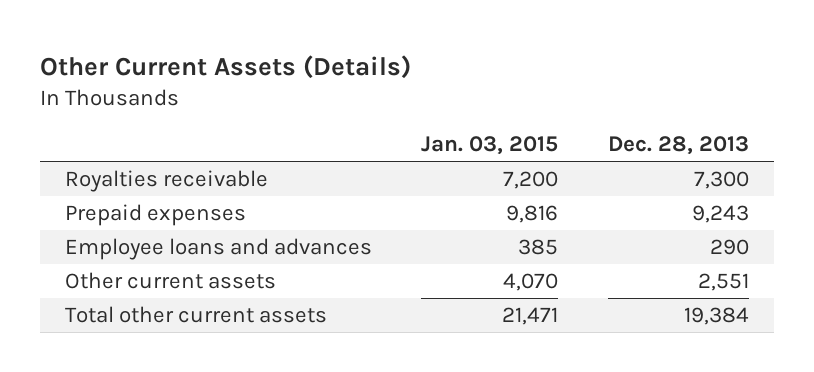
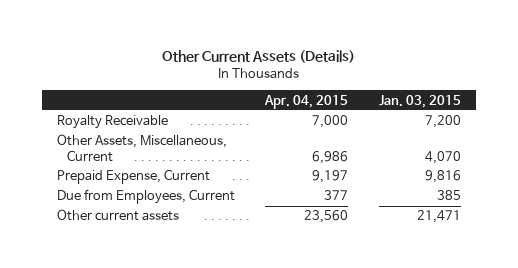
- | Jan. 03, 2015 | Dec. 28, 2013
+ | Apr. 04, 2015 | Jan. 03, 2015
- Royalties receivable | 7,200 | 7,300
- Prepaid expenses | 9,816 | 9,243
- Employee loans and advances | 385 | 290
- Other current assets | 4,070 | 2,551
- Total other current assets | 21,471 | 19,384
+ Royalty Receivable | 7,000 | 7,200
+ Other Assets, Miscellaneous, Current | 6,986 | 4,070
+ Prepaid Expense, Current | 9,197 | 9,816
+ Due from Employees, Current | 377 | 385
+ Other current assets | 23,560 | 21,471

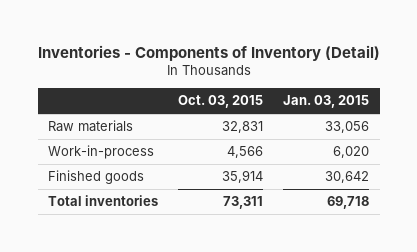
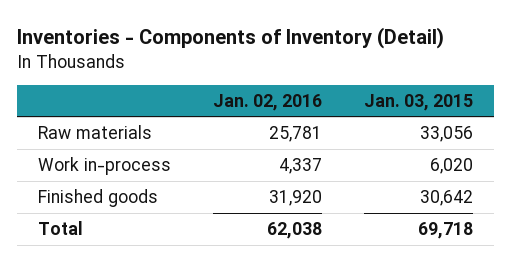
- | Oct. 03, 2015 | Jan. 03, 2015
+ | Jan. 02, 2016 | Jan. 03, 2015
- Work-in-process | 4,566 | 6,020
+ Work in-process | 4,337 | 6,020
- Total inventories | 73,311 | 69,718
+ Total | 62,038 | 69,718

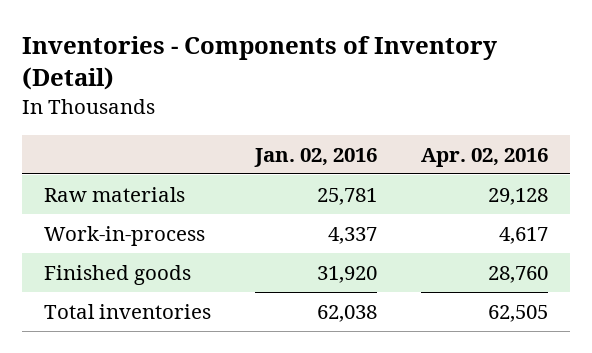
- | Jan. 02, 2016 | Jan. 03, 2015
+ | Jan. 02, 2016 | Apr. 02, 2016
- Work in-process | 4,337 | 6,020
+ Work-in-process | 4,337 | 4,617
- Total | 62,038 | 69,718
+ Total inventories | 62,038 | 62,505

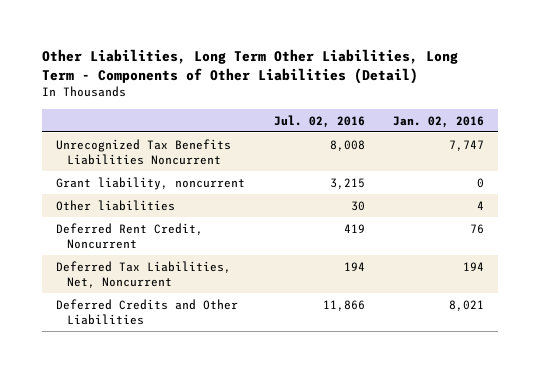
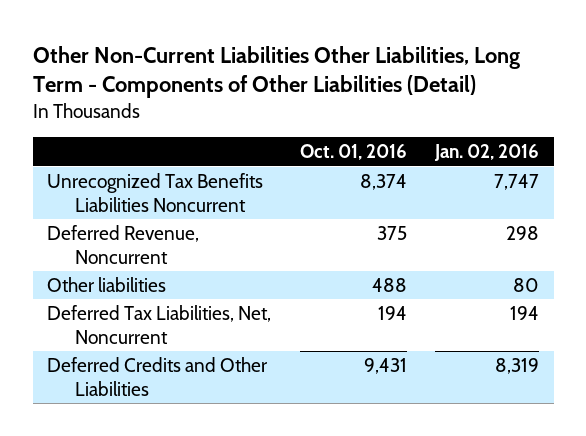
- Other Liabilities, Long Term Other Liabilities, Long Term - Components of Other Liabilities (Detail)
+ Other Non-Current Liabilities Other Liabilities, Long Term - Components of Other Liabilities (Detail)
- | Jul. 02, 2016 | Jan. 02, 2016
+ | Oct. 01, 2016 | Jan. 02, 2016
- Grant liability, noncurrent | 3,215 | 0
- Other liabilities | 30 | 4
- Deferred Rent Credit, Noncurrent | 419 | 76
+ Deferred Revenue, Noncurrent | 375 | 298
+ Other liabilities | 488 | 80
- Deferred Credits and Other Liabilities | 11,866 | 8,021
+ Deferred Credits and Other Liabilities | 9,431 | 8,319

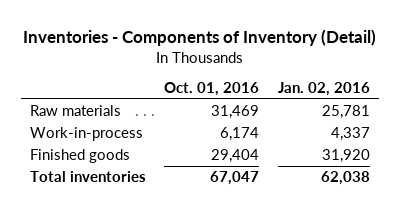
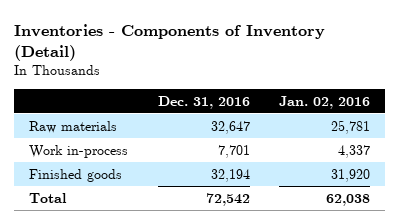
- | Oct. 01, 2016 | Jan. 02, 2016
+ | Dec. 31, 2016 | Jan. 02, 2016
- Work-in-process | 6,174 | 4,337
+ Work in-process | 7,701 | 4,337
- Total inventories | 67,047 | 62,038
+ Total | 72,542 | 62,038

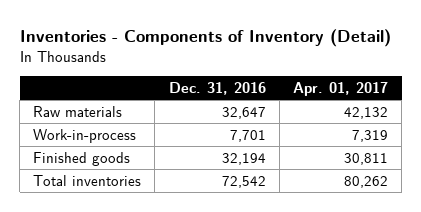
- | Dec. 31, 2016 | Jan. 02, 2016
+ | Dec. 31, 2016 | Apr. 01, 2017
- Work in-process | 7,701 | 4,337
+ Work-in-process | 7,701 | 7,319
- Total | 72,542 | 62,038
+ Total inventories | 72,542 | 80,262

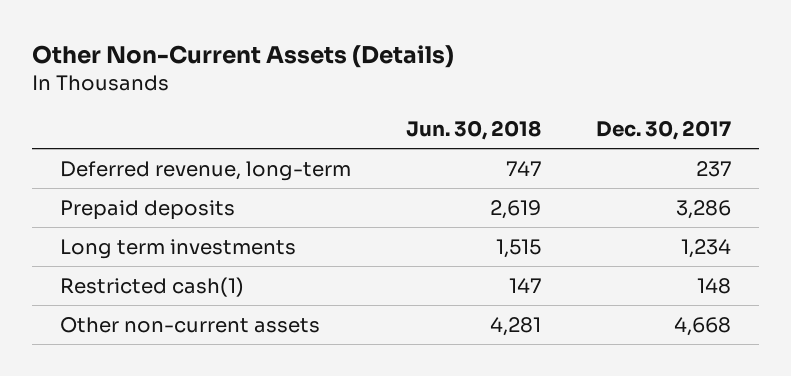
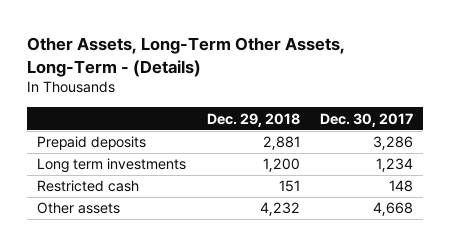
- Other Non-Current Assets (Details)
+ Other Assets, Long-Term Other Assets, Long-Term - (Details)
- | Jun. 30, 2018 | Dec. 30, 2017
+ | Dec. 29, 2018 | Dec. 30, 2017
- Deferred revenue, long-term | 747 | 237
- Restricted cash(1) | 147 | 148
- Other non-current assets | 4,281 | 4,668
+ Restricted cash | 151 | 148
+ Other assets | 4,232 | 4,668

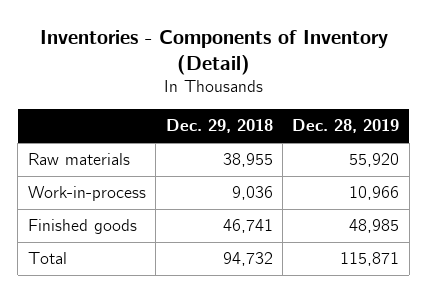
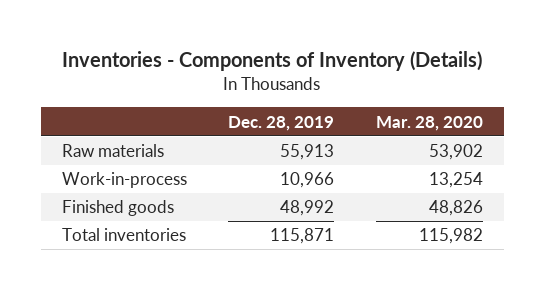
- Inventories - Components of Inventory (Detail)
+ Inventories - Components of Inventory (Details)
- | Dec. 29, 2018 | Dec. 28, 2019
+ | Dec. 28, 2019 | Mar. 28, 2020
- Raw materials | 38,955 | 55,920
+ Raw materials | 55,913 | 53,902
- Finished goods | 46,741 | 48,985
- Total | 94,732 | 115,871
+ Finished goods | 48,992 | 48,826
+ Total inventories | 115,871 | 115,982

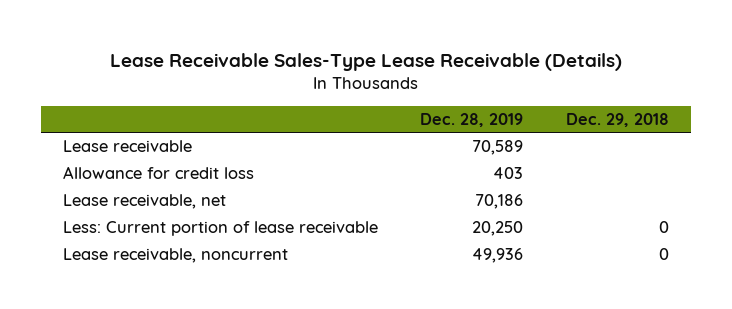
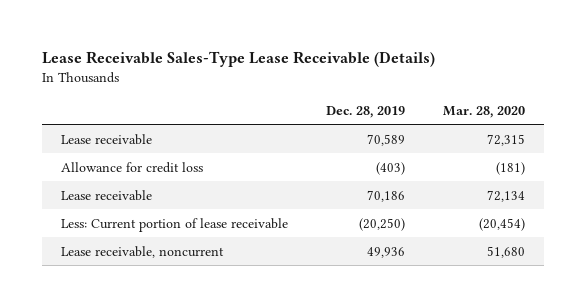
- | Dec. 28, 2019 | Dec. 29, 2018
+ | Dec. 28, 2019 | Mar. 28, 2020
- Allowance for credit loss | 403 |
- Lease receivable, net | 70,186 |
- Less: Current portion of lease receivable | 20,250 | 0
+ Allowance for credit loss | (403) | (181)
+ Lease receivable | 70,186 | 72,134
+ Less: Current portion of lease receivable | (20,250) | (20,454)

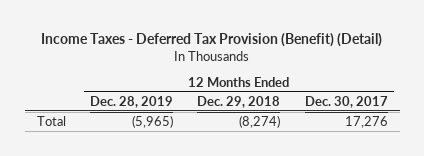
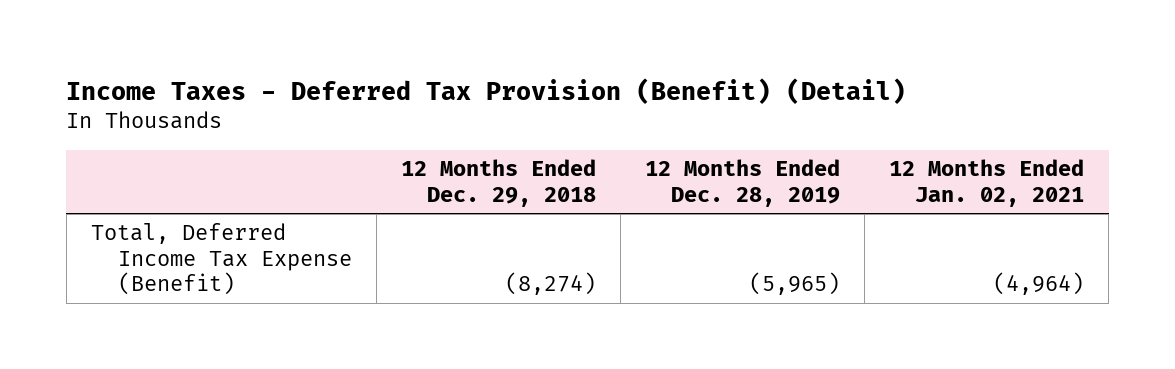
- | 12 Months Ended Dec. 28, 2019 | 12 Months Ended Dec. 29, 2018 | 12 Months Ended Dec. 30, 2017
+ | 12 Months Ended Dec. 29, 2018 | 12 Months Ended Dec. 28, 2019 | 12 Months Ended Jan. 02, 2021
- Total | (5,965) | (8,274) | 17,276
+ Total, Deferred Income Tax Expense (Benefit) | (8,274) | (5,965) | (4,964)

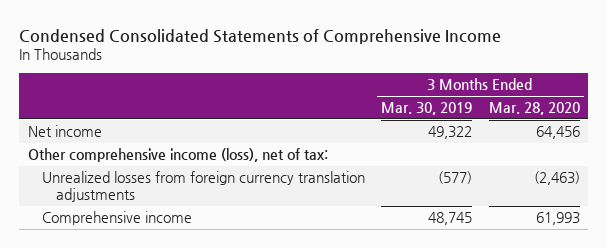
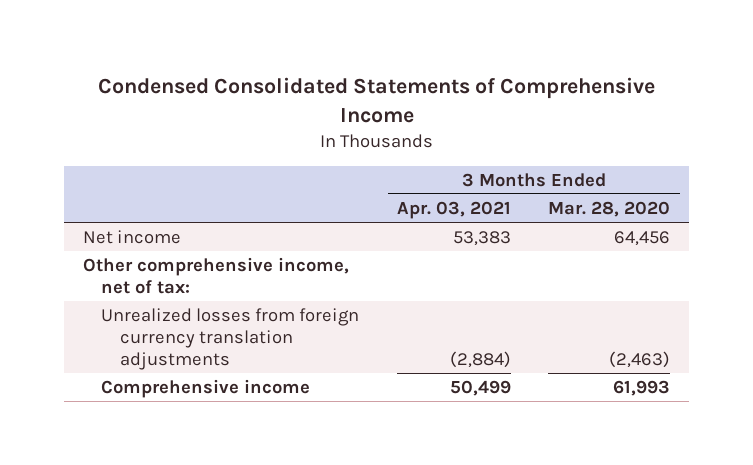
- | 3 Months Ended Mar. 30, 2019 | 3 Months Ended Mar. 28, 2020
+ | 3 Months Ended Apr. 03, 2021 | 3 Months Ended Mar. 28, 2020
- Other comprehensive income (loss), net of tax:
+ Other comprehensive income, net of tax:

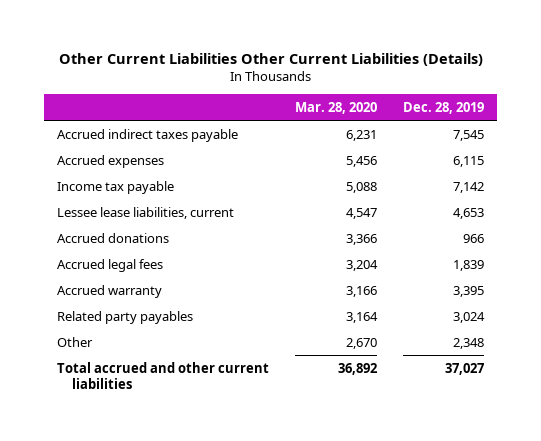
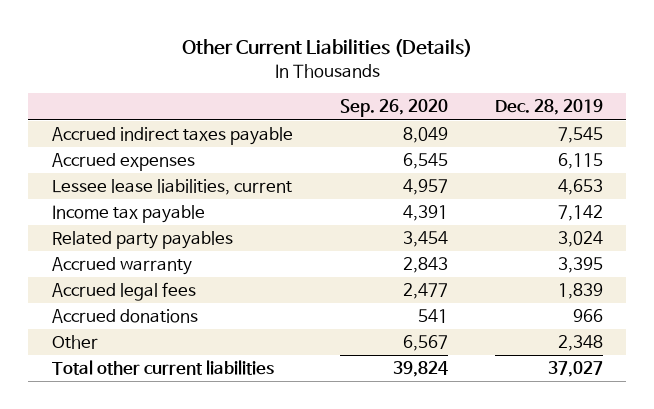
- Other Current Liabilities Other Current Liabilities (Details)
+ Other Current Liabilities (Details)
- | Mar. 28, 2020 | Dec. 28, 2019
+ | Sep. 26, 2020 | Dec. 28, 2019
moved down: Income tax payable | 4,391 | 7,142
moved down: Accrued warranty | 2,843 | 3,395
moved down: Accrued legal fees | 2,477 | 1,839
moved down: Accrued donations | 541 | 966
- Total accrued and other current liabilities | 36,892 | 37,027
+ Total other current liabilities | 39,824 | 37,027

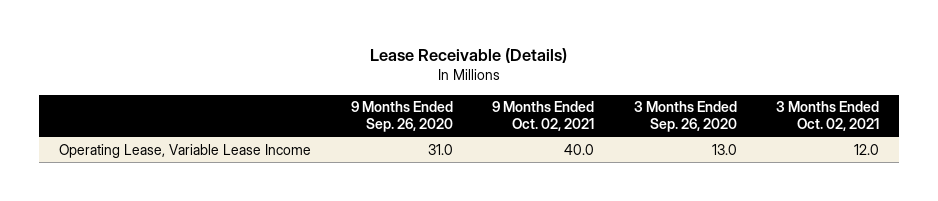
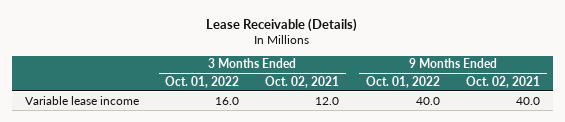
- | 9 Months Ended Sep. 26, 2020 | 9 Months Ended Oct. 02, 2021 | 3 Months Ended Sep. 26, 2020 | 3 Months Ended Oct. 02, 2021
+ | 3 Months Ended Oct. 01, 2022 | 3 Months Ended Oct. 02, 2021 | 9 Months Ended Oct. 01, 2022 | 9 Months Ended Oct. 02, 2021
- Operating Lease, Variable Lease Income | 31.0 | 40.0 | 13.0 | 12.0
+ Variable lease income | 16.0 | 12.0 | 40.0 | 40.0

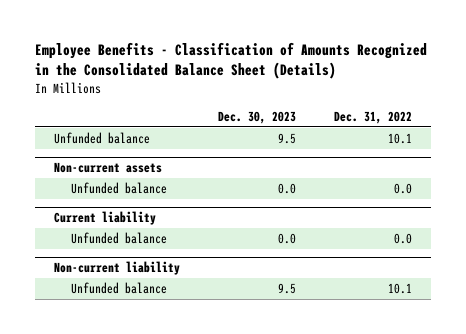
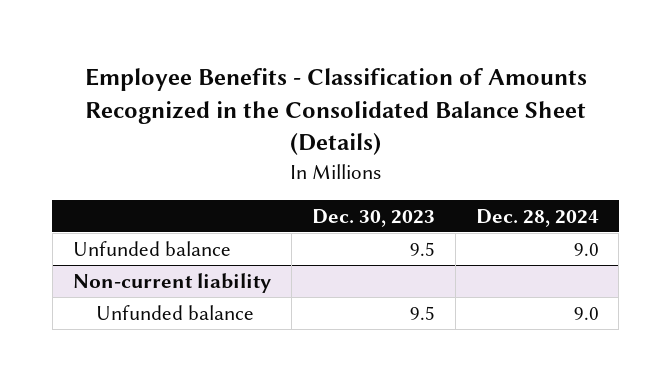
- | Dec. 30, 2023 | Dec. 31, 2022
+ | Dec. 30, 2023 | Dec. 28, 2024
- Non-current assets
- Unfunded balance | 0.0 | 0.0
- Current liability
- Unfunded balance | 0.0 | 0.0

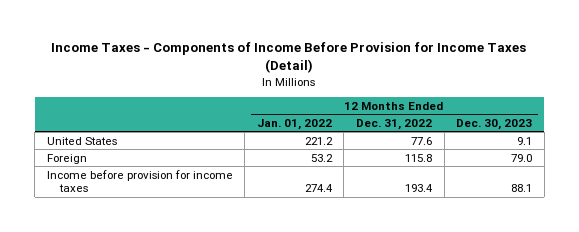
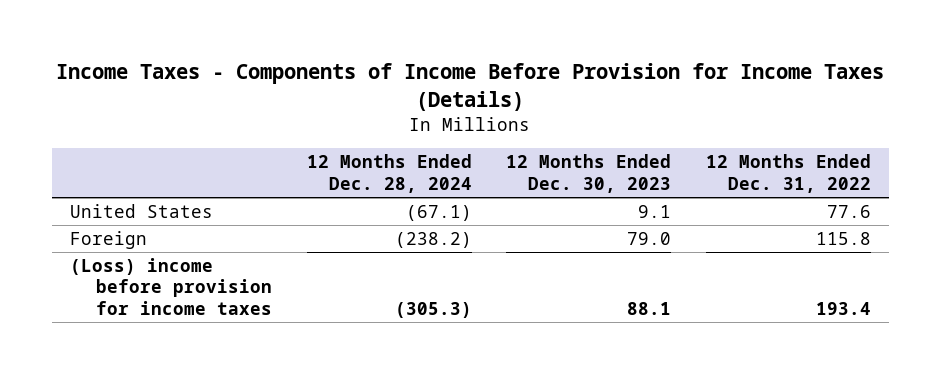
- Income Taxes - Components of Income Before Provision for Income Taxes (Detail)
+ Income Taxes - Components of Income Before Provision for Income Taxes (Details)
- | 12 Months Ended Jan. 01, 2022 | 12 Months Ended Dec. 31, 2022 | 12 Months Ended Dec. 30, 2023
+ | 12 Months Ended Dec. 28, 2024 | 12 Months Ended Dec. 30, 2023 | 12 Months Ended Dec. 31, 2022
- Income before provision for income taxes | 274.4 | 193.4 | 88.1
+ (Loss) income before provision for income taxes | (305.3) | 88.1 | 193.4

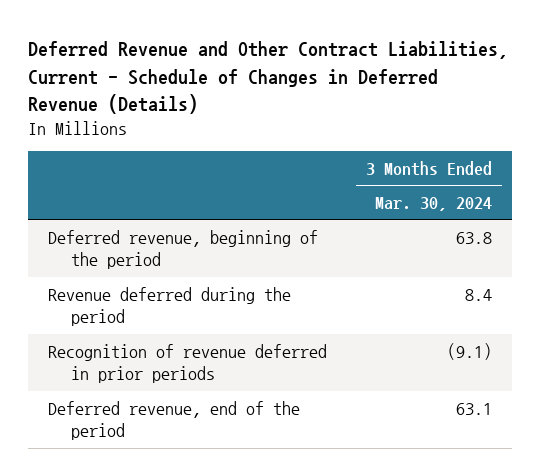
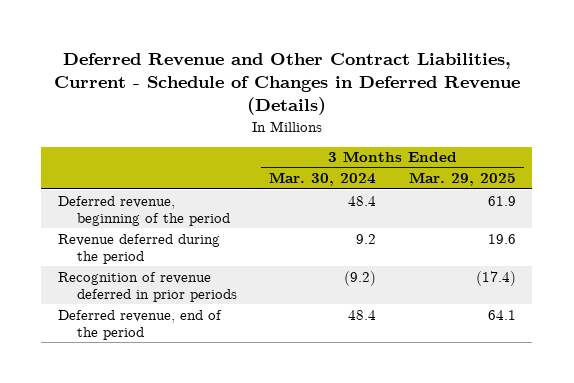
- | 3 Months Ended Mar. 30, 2024
+ | 3 Months Ended Mar. 30, 2024 | 3 Months Ended Mar. 29, 2025
- Deferred revenue, beginning of the period | 63.8
- Revenue deferred during the period | 8.4
- Recognition of revenue deferred in prior periods | (9.1)
- Deferred revenue, end of the period | 63.1
+ Deferred revenue, beginning of the period | 48.4 | 61.9
+ Revenue deferred during the period | 9.2 | 19.6
+ Recognition of revenue deferred in prior periods | (9.2) | (17.4)
+ Deferred revenue, end of the period | 48.4 | 64.1

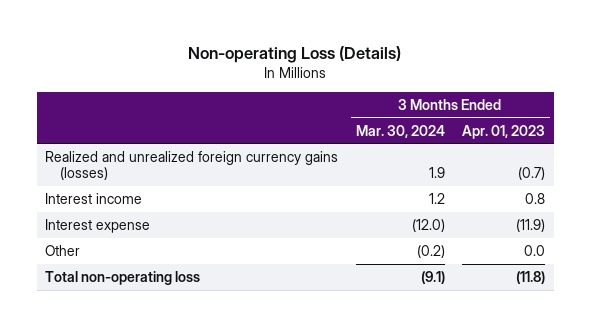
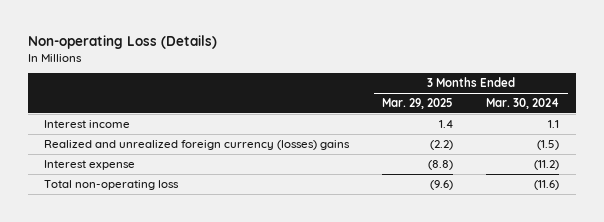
- | 3 Months Ended Mar. 30, 2024 | 3 Months Ended Apr. 01, 2023
+ | 3 Months Ended Mar. 29, 2025 | 3 Months Ended Mar. 30, 2024
- Realized and unrealized foreign currency gains (losses) | 1.9 | (0.7)
- Interest income | 1.2 | 0.8
- Interest expense | (12.0) | (11.9)
- Other | (0.2) | 0.0
- Total non-operating loss | (9.1) | (11.8)
+ Interest income | 1.4 | 1.1
+ Realized and unrealized foreign currency (losses) gains | (2.2) | (1.5)
+ Interest expense | (8.8) | (11.2)
+ Total non-operating loss | (9.6) | (11.6)

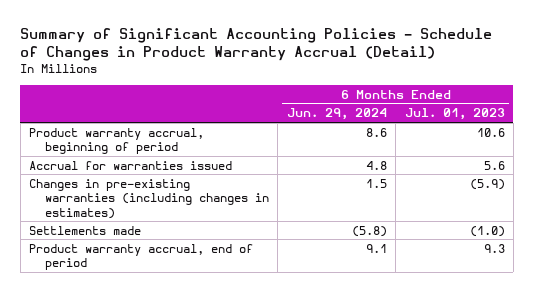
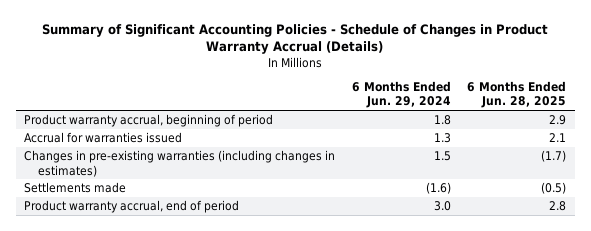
- Summary of Significant Accounting Policies - Schedule of Changes in Product Warranty Accrual (Detail)
+ Summary of Significant Accounting Policies - Schedule of Changes in Product Warranty Accrual (Details)
- | 6 Months Ended Jun. 29, 2024 | 6 Months Ended Jul. 01, 2023
+ | 6 Months Ended Jun. 29, 2024 | 6 Months Ended Jun. 28, 2025
- Product warranty accrual, beginning of period | 8.6 | 10.6
- Accrual for warranties issued | 4.8 | 5.6
+ Product warranty accrual, beginning of period | 1.8 | 2.9
+ Accrual for warranties issued | 1.3 | 2.1
- Settlements made | (5.8) | (1.0)
- Product warranty accrual, end of period | 9.1 | 9.3
+ Settlements made | (1.6) | (0.5)
+ Product warranty accrual, end of period | 3.0 | 2.8

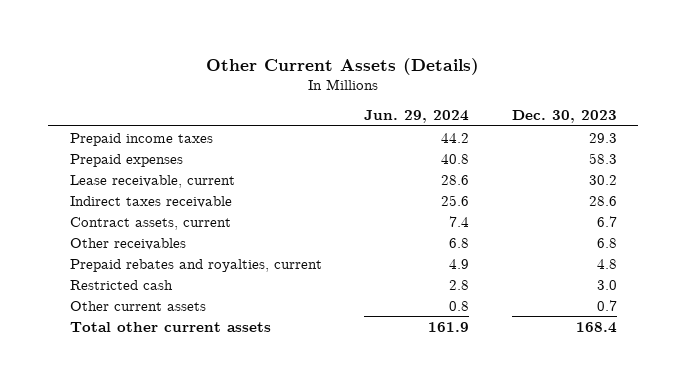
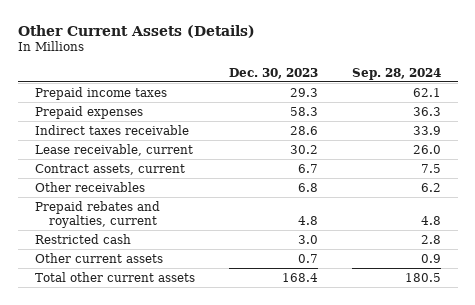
- | Jun. 29, 2024 | Dec. 30, 2023
+ | Dec. 30, 2023 | Sep. 28, 2024
moved down: Lease receivable, current | 30.2 | 26.0

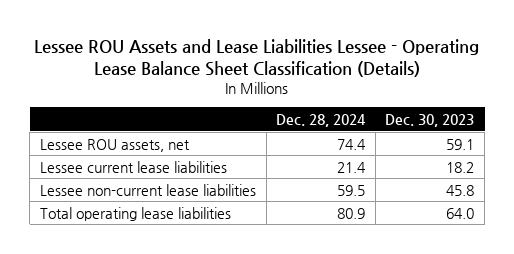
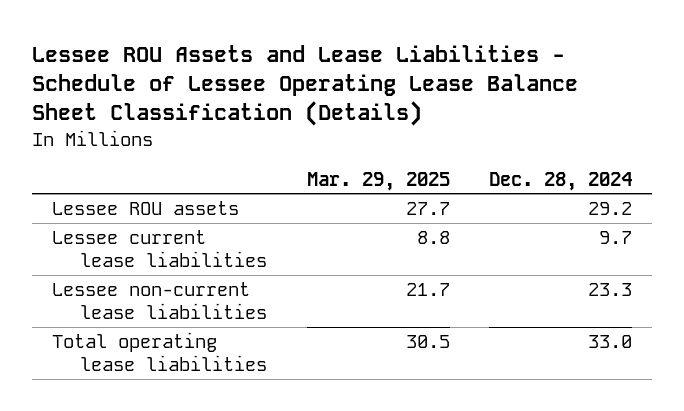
- Lessee ROU Assets and Lease Liabilities Lessee - Operating Lease Balance Sheet Classification (Details)
+ Lessee ROU Assets and Lease Liabilities - Schedule of Lessee Operating Lease Balance Sheet Classification (Details)
- | Dec. 28, 2024 | Dec. 30, 2023
+ | Mar. 29, 2025 | Dec. 28, 2024
- Lessee ROU assets, net | 74.4 | 59.1
- Lessee current lease liabilities | 21.4 | 18.2
- Lessee non-current lease liabilities | 59.5 | 45.8
- Total operating lease liabilities | 80.9 | 64.0
+ Lessee ROU assets | 27.7 | 29.2
+ Lessee current lease liabilities | 8.8 | 9.7
+ Lessee non-current lease liabilities | 21.7 | 23.3
+ Total operating lease liabilities | 30.5 | 33.0

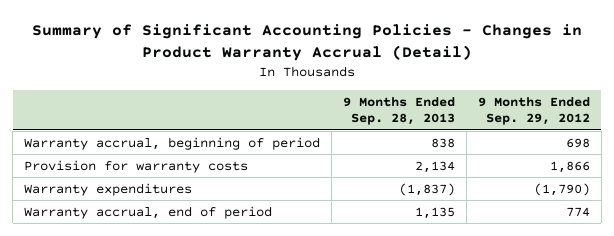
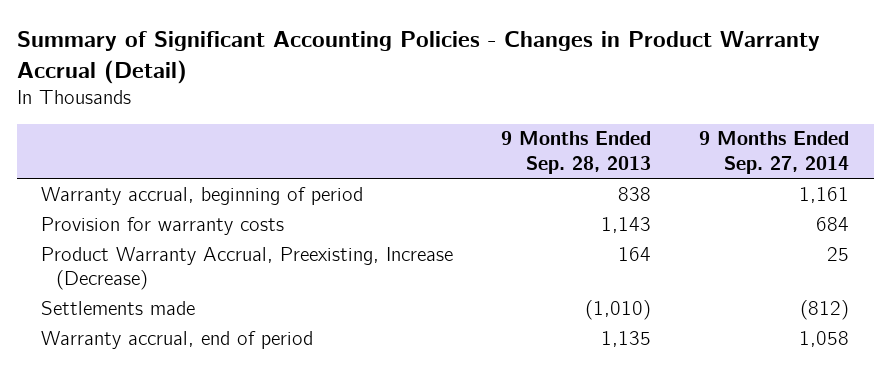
- | 9 Months Ended Sep. 28, 2013 | 9 Months Ended Sep. 29, 2012
+ | 9 Months Ended Sep. 28, 2013 | 9 Months Ended Sep. 27, 2014
- Provision for warranty costs | 2,134 | 1,866
- Warranty expenditures | (1,837) | (1,790)
+ Provision for warranty costs | 1,143 | 684
+ Product Warranty Accrual, Preexisting, Increase (Decrease) | 164 | 25
+ Settlements made | (1,010) | (812)

